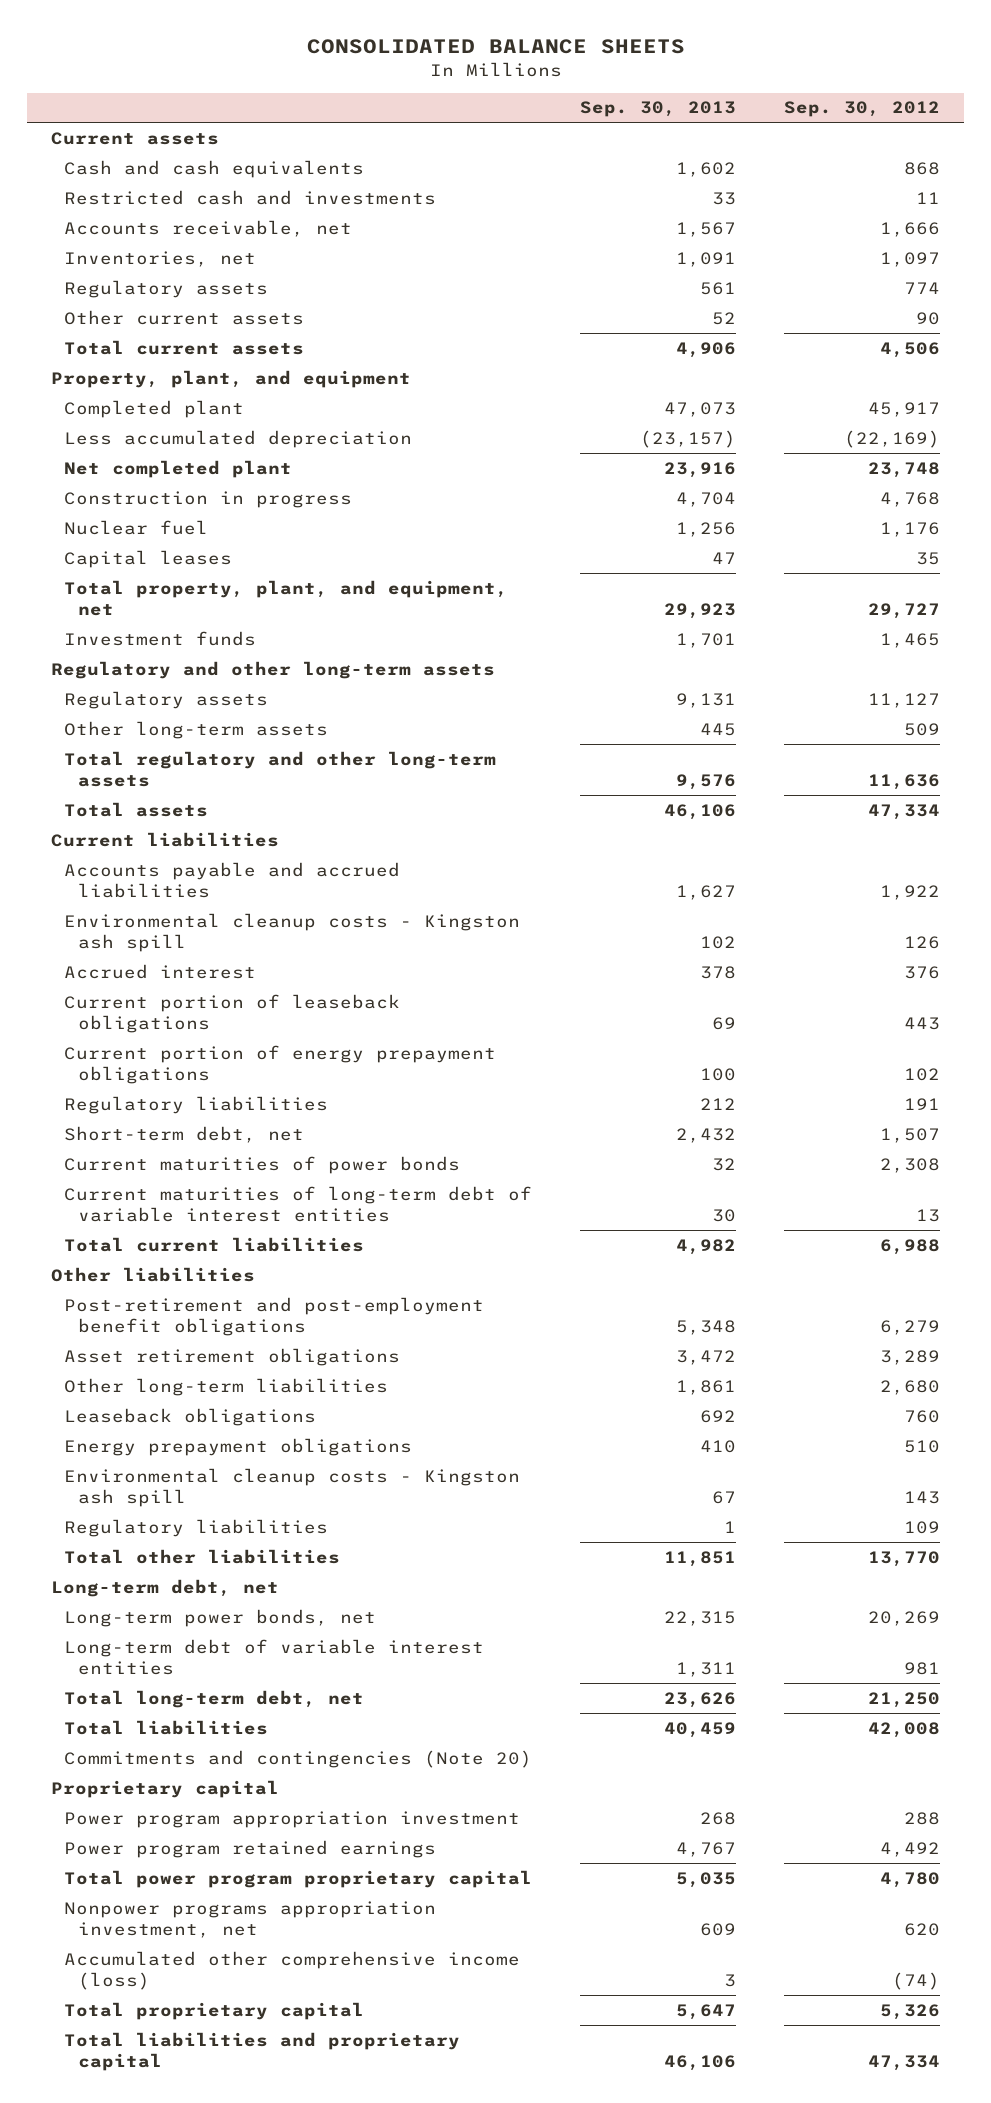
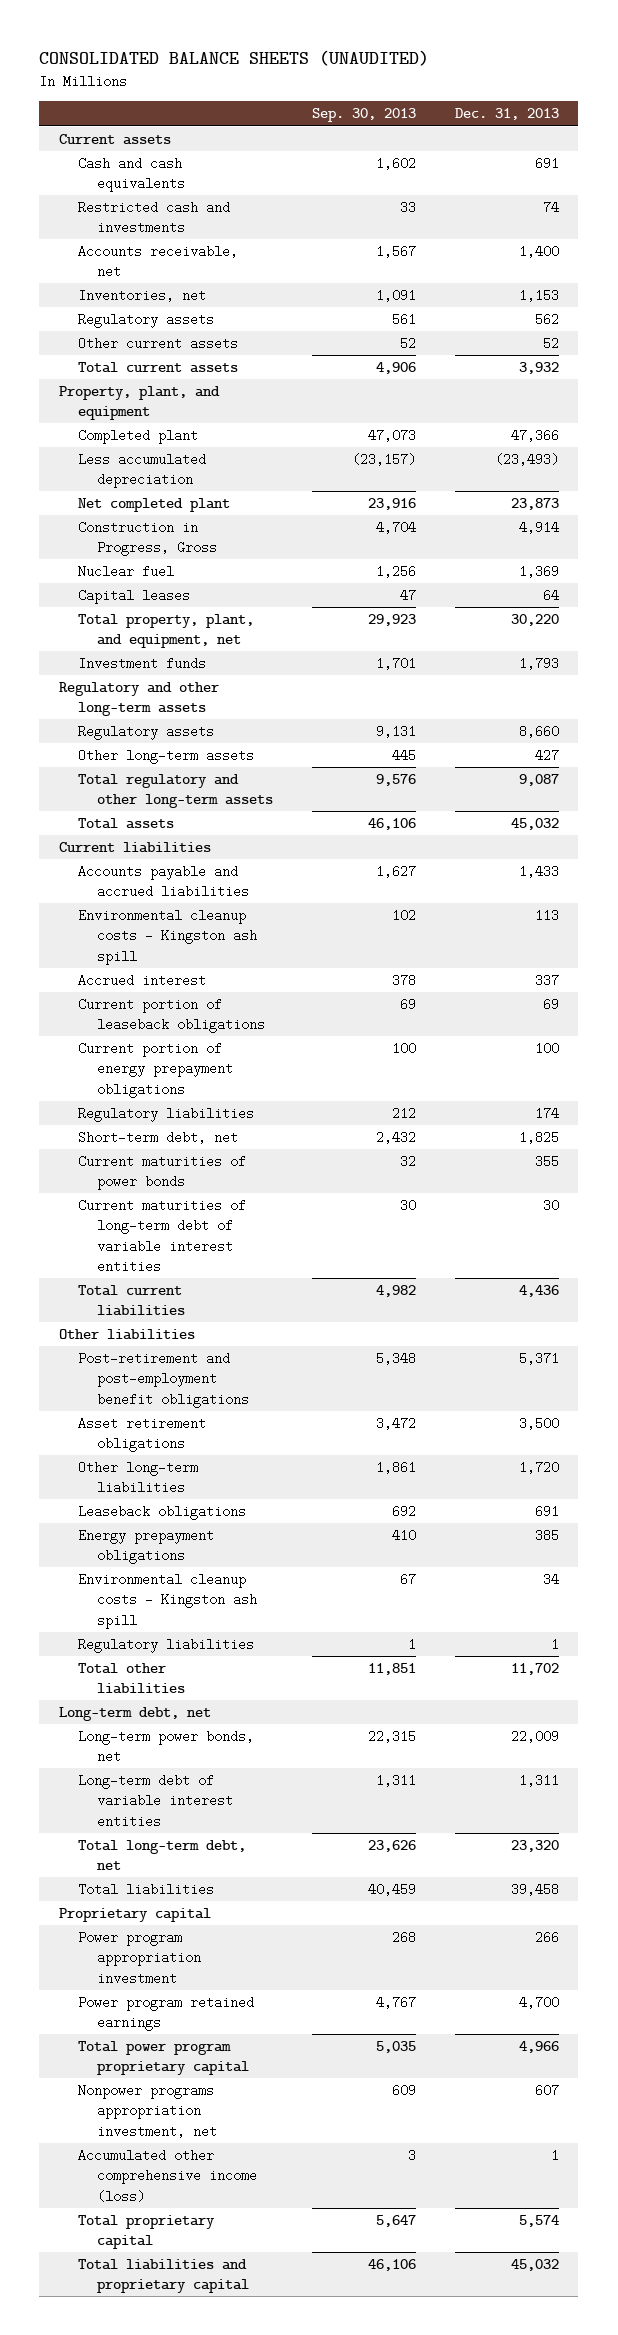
- CONSOLIDATED BALANCE SHEETS
+ CONSOLIDATED BALANCE SHEETS (UNAUDITED)
- | Sep. 30, 2013 | Sep. 30, 2012
+ | Sep. 30, 2013 | Dec. 31, 2013
- Construction in progress | 4,704 | 4,768
+ Construction in Progress, Gross | 4,704 | 4,914
- Commitments and contingencies (Note 20)

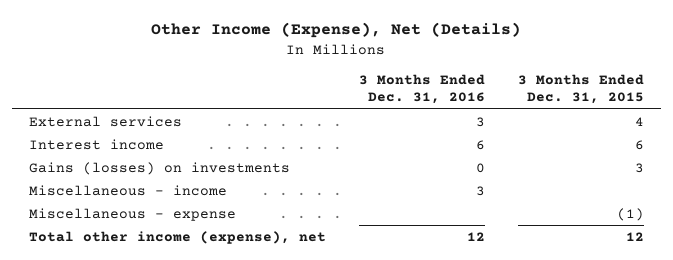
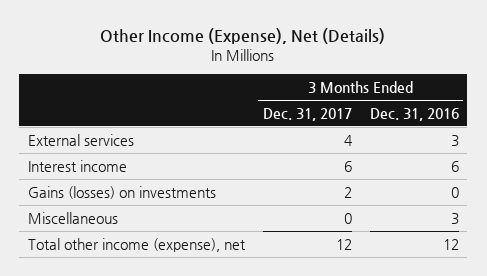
- | 3 Months Ended Dec. 31, 2016 | 3 Months Ended Dec. 31, 2015
+ | 3 Months Ended Dec. 31, 2017 | 3 Months Ended Dec. 31, 2016
- Miscellaneous - income | 3 |
- Miscellaneous - expense | | (1)
+ Miscellaneous | 0 | 3

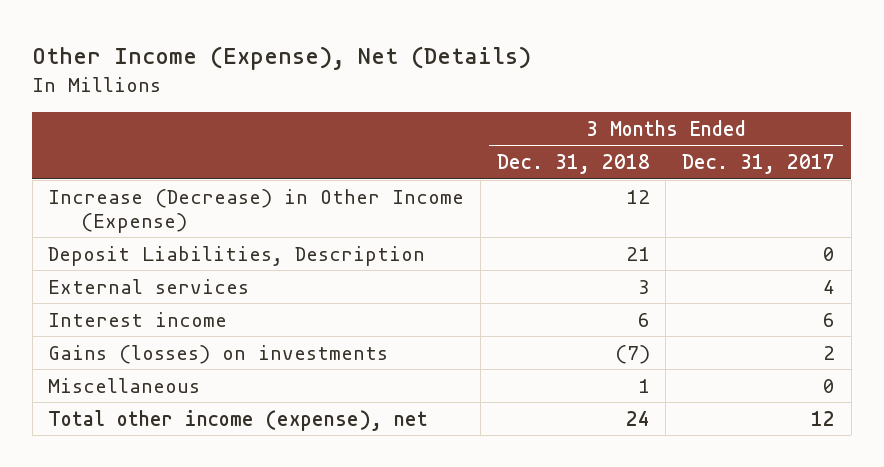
- | 3 Months Ended Dec. 31, 2017 | 3 Months Ended Dec. 31, 2016
+ | 3 Months Ended Dec. 31, 2018 | 3 Months Ended Dec. 31, 2017
+ Increase (Decrease) in Other Income (Expense) | 12 |
+ Deposit Liabilities, Description | 21 | 0

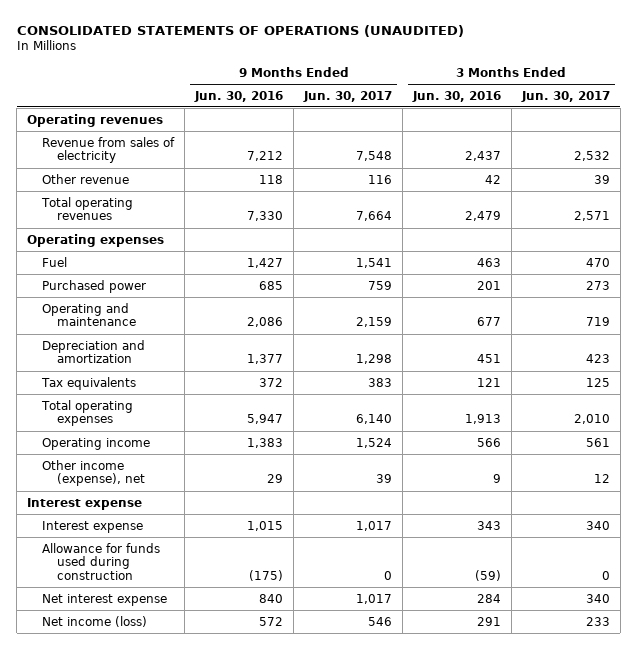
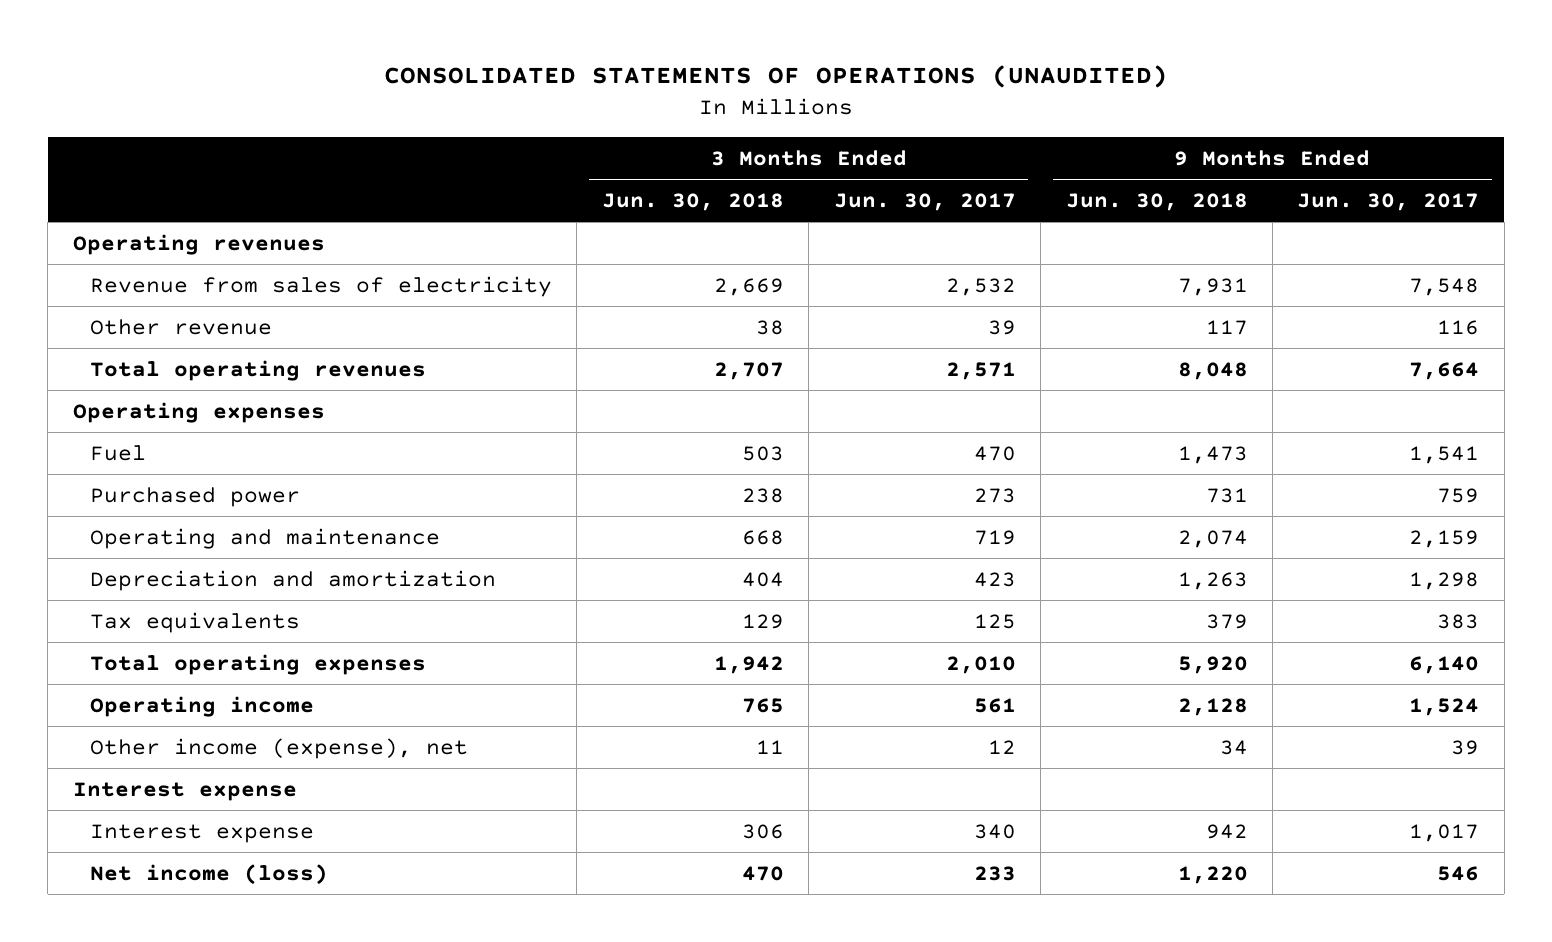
- | 9 Months Ended Jun. 30, 2016 | 9 Months Ended Jun. 30, 2017 | 3 Months Ended Jun. 30, 2016 | 3 Months Ended Jun. 30, 2017
+ | 3 Months Ended Jun. 30, 2018 | 3 Months Ended Jun. 30, 2017 | 9 Months Ended Jun. 30, 2018 | 9 Months Ended Jun. 30, 2017
- Allowance for funds used during construction | (175) | 0 | (59) | 0
- Net interest expense | 840 | 1,017 | 284 | 340

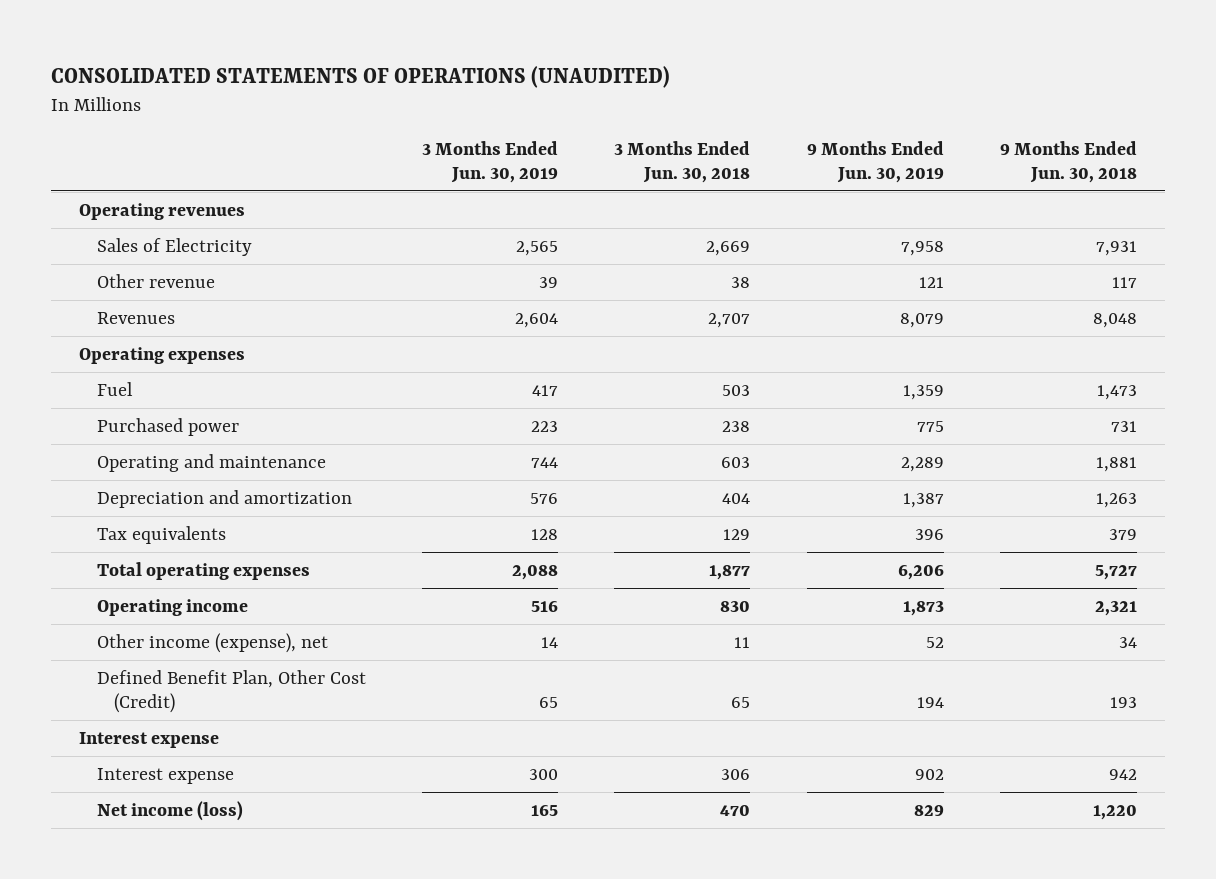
- | 3 Months Ended Jun. 30, 2018 | 3 Months Ended Jun. 30, 2017 | 9 Months Ended Jun. 30, 2018 | 9 Months Ended Jun. 30, 2017
+ | 3 Months Ended Jun. 30, 2019 | 3 Months Ended Jun. 30, 2018 | 9 Months Ended Jun. 30, 2019 | 9 Months Ended Jun. 30, 2018
- Revenue from sales of electricity | 2,669 | 2,532 | 7,931 | 7,548
+ Sales of Electricity | 2,565 | 2,669 | 7,958 | 7,931
- Total operating revenues | 2,707 | 2,571 | 8,048 | 7,664
+ Revenues | 2,604 | 2,707 | 8,079 | 8,048
- Operating and maintenance | 668 | 719 | 2,074 | 2,159
+ Operating and maintenance | 744 | 603 | 2,289 | 1,881
- Total operating expenses | 1,942 | 2,010 | 5,920 | 6,140
- Operating income | 765 | 561 | 2,128 | 1,524
+ Total operating expenses | 2,088 | 1,877 | 6,206 | 5,727
+ Operating income | 516 | 830 | 1,873 | 2,321
+ Defined Benefit Plan, Other Cost (Credit) | 65 | 65 | 194 | 193

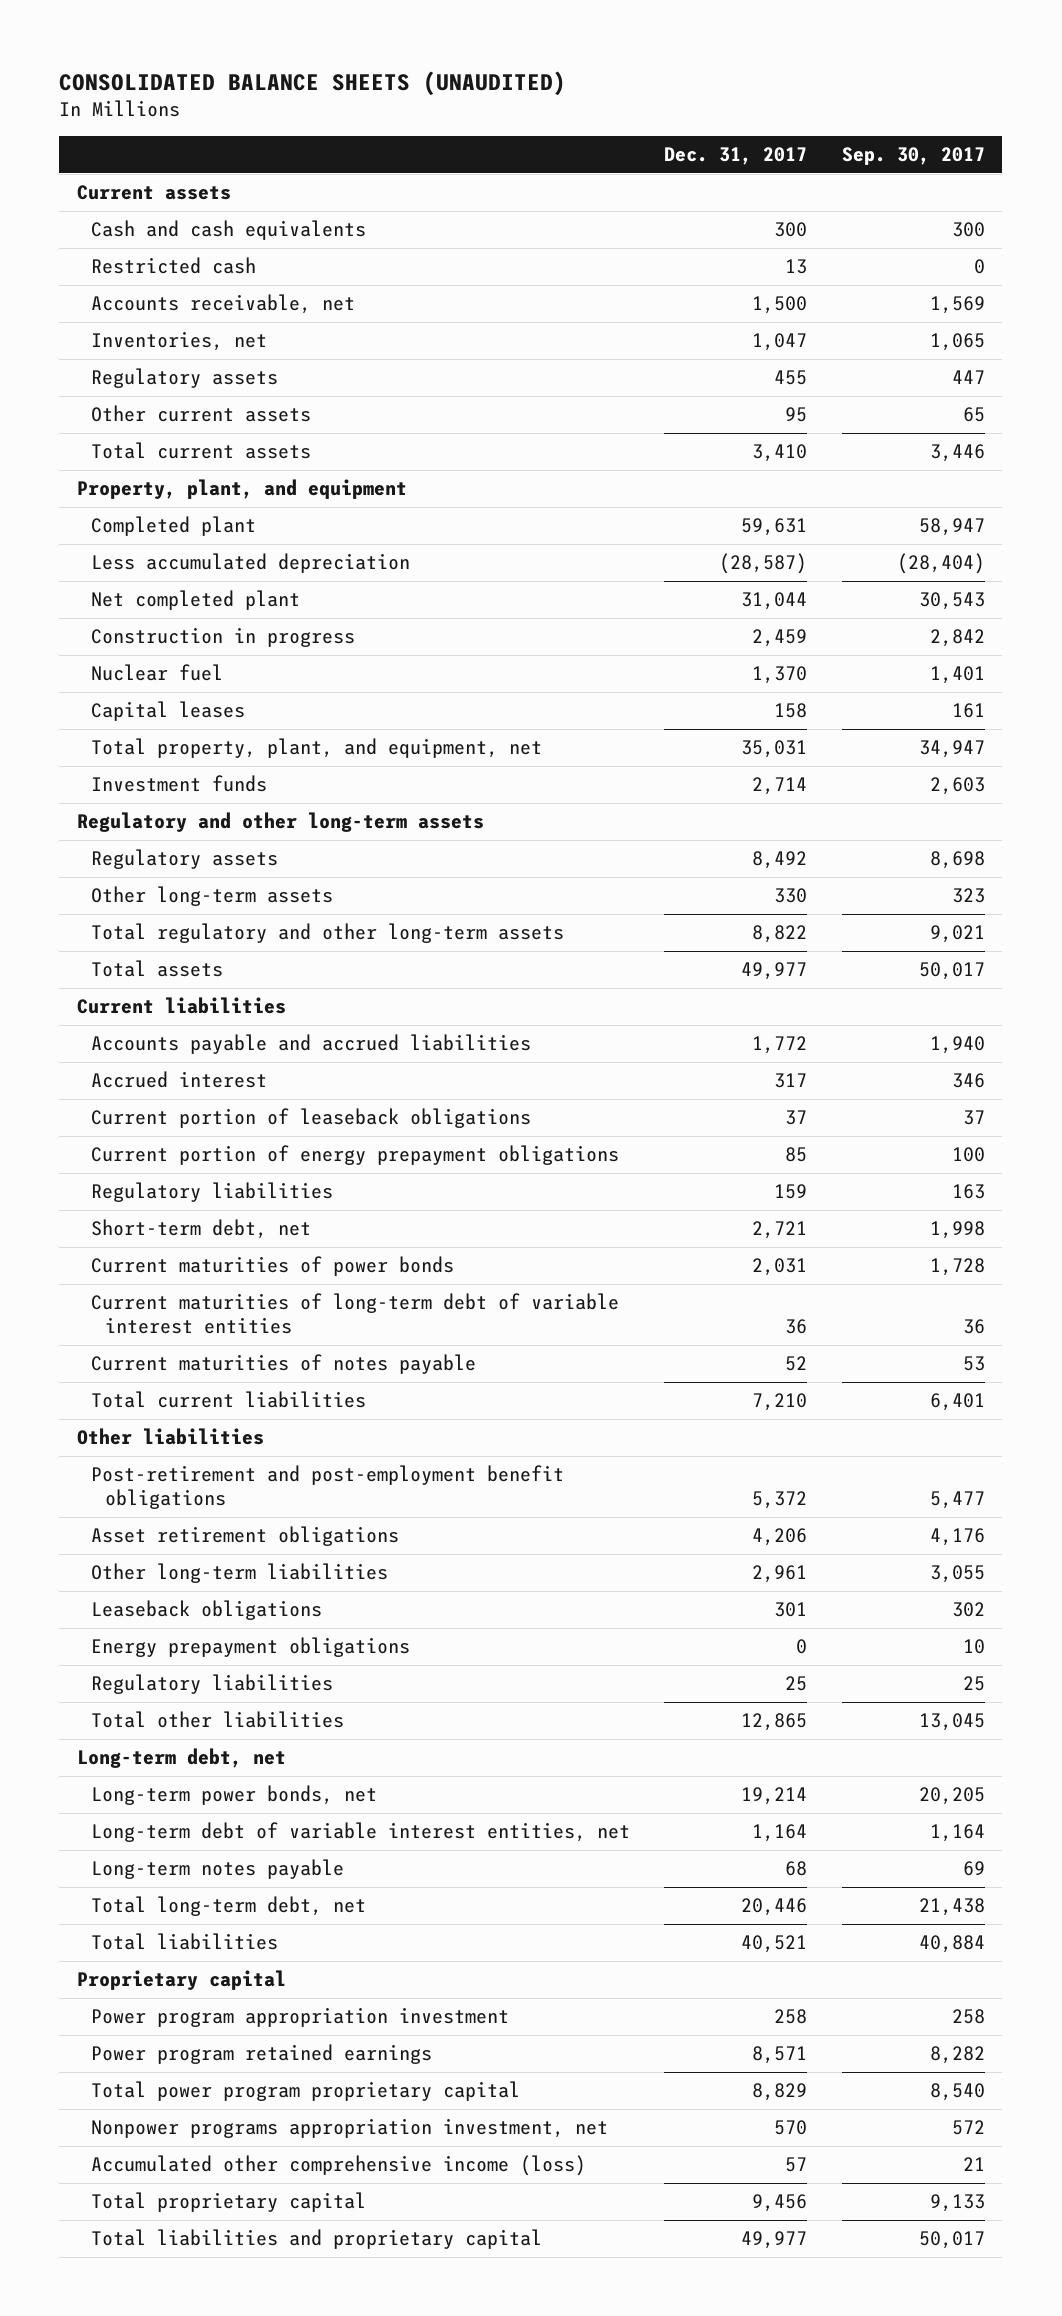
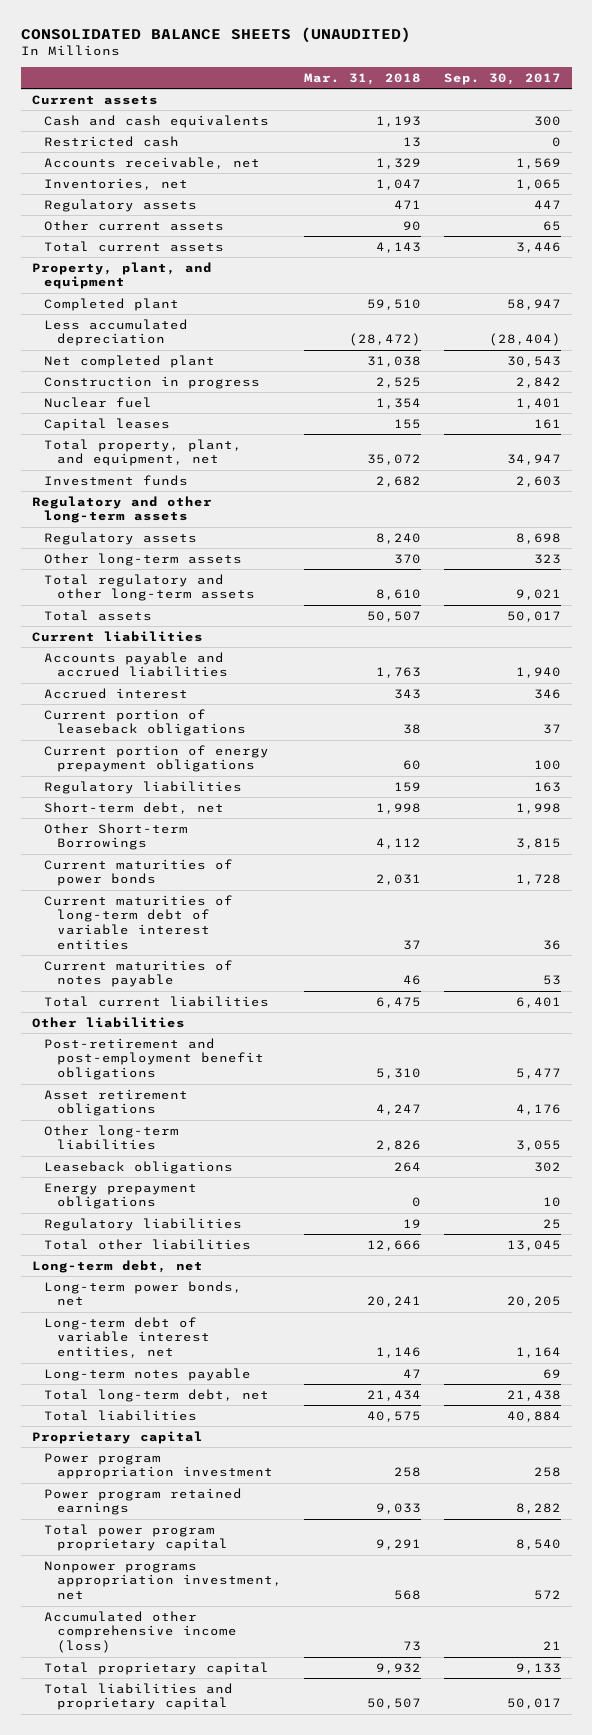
- | Dec. 31, 2017 | Sep. 30, 2017
+ | Mar. 31, 2018 | Sep. 30, 2017
+ Other Short-term Borrowings | 4,112 | 3,815

